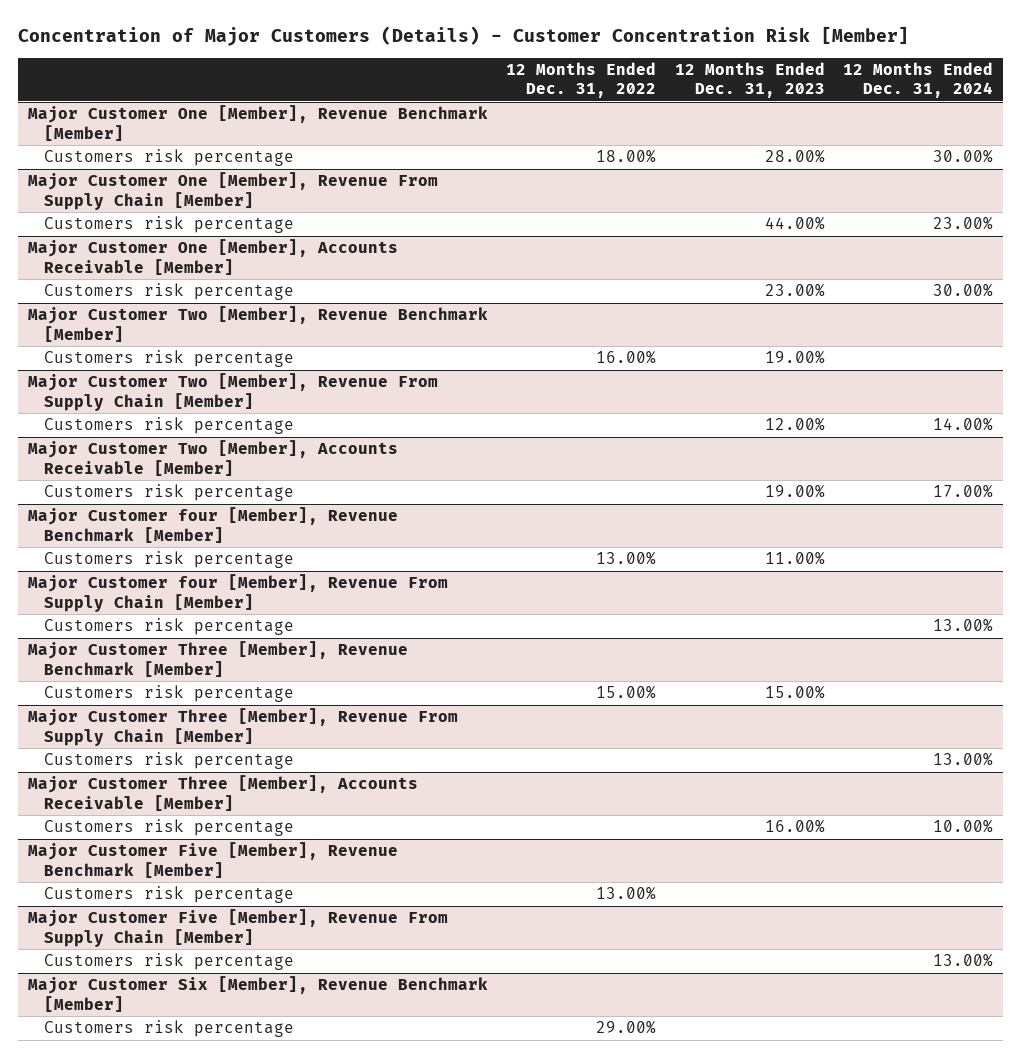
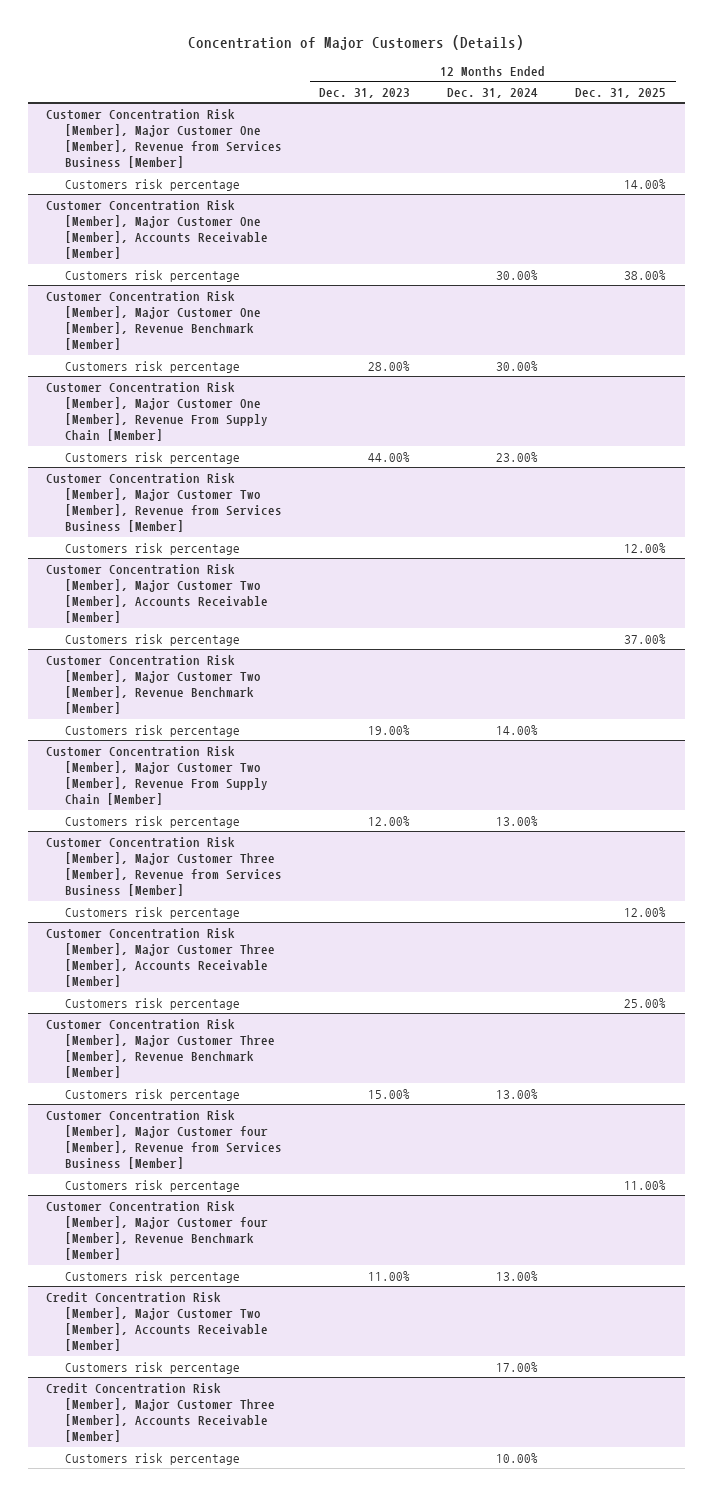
- Concentration of Major Customers (Details) - Customer Concentration Risk [Member]
+ Concentration of Major Customers (Details)
- | 12 Months Ended Dec. 31, 2022 | 12 Months Ended Dec. 31, 2023 | 12 Months Ended Dec. 31, 2024
+ | 12 Months Ended Dec. 31, 2023 | 12 Months Ended Dec. 31, 2024 | 12 Months Ended Dec. 31, 2025
- Major Customer One [Member], Revenue Benchmark [Member]
+ Customer Concentration Risk [Member], Major Customer One [Member], Revenue from Services Business [Member]
+ Customers risk percentage | | | 14.00%
+ Customer Concentration Risk [Member], Major Customer One [Member], Accounts Receivable [Member]
+ Customers risk percentage | | 30.00% | 38.00%
+ Customer Concentration Risk [Member], Major Customer One [Member], Revenue Benchmark [Member]
- Major Customer One [Member], Revenue From Supply Chain [Member]
+ Customer Concentration Risk [Member], Major Customer One [Member], Revenue From Supply Chain [Member]
- Major Customer One [Member], Accounts Receivable [Member]
- Customers risk percentage | | 23.00% | 30.00%
- Major Customer Two [Member], Revenue Benchmark [Member]
- Customers risk percentage | 16.00% | 19.00% |
- Major Customer Two [Member], Revenue From Supply Chain [Member]
- Customers risk percentage | | 12.00% | 14.00%
- Major Customer Two [Member], Accounts Receivable [Member]
- Customers risk percentage | | 19.00% | 17.00%
- Major Customer four [Member], Revenue Benchmark [Member]
- Customers risk percentage | 13.00% | 11.00% |
- Major Customer four [Member], Revenue From Supply Chain [Member]
- Customers risk percentage | | | 13.00%
- Major Customer Three [Member], Revenue Benchmark [Member]
- Customers risk percentage | 15.00% | 15.00% |
- Major Customer Three [Member], Revenue From Supply Chain [Member]
- Customers risk percentage | | | 13.00%
- Major Customer Three [Member], Accounts Receivable [Member]
- Customers risk percentage | | 16.00% | 10.00%
- Major Customer Five [Member], Revenue Benchmark [Member]
+ Customer Concentration Risk [Member], Major Customer Two [Member], Revenue from Services Business [Member]
- Major Customer Five [Member], Revenue From Supply Chain [Member]
- Customers risk percentage | | | 13.00%
- Major Customer Six [Member], Revenue Benchmark [Member]
+ Customer Concentration Risk [Member], Major Customer Two [Member], Accounts Receivable [Member]
+ Customer Concentration Risk [Member], Major Customer Two [Member], Revenue Benchmark [Member]
+ Customers risk percentage | 19.00% | 14.00% |
+ Customer Concentration Risk [Member], Major Customer Two [Member], Revenue From Supply Chain [Member]
+ Customers risk percentage | 12.00% | 13.00% |
+ Customer Concentration Risk [Member], Major Customer Three [Member], Revenue from Services Business [Member]
+ Customers risk percentage | | | 12.00%
+ Customer Concentration Risk [Member], Major Customer Three [Member], Accounts Receivable [Member]
+ Customers risk percentage | | | 25.00%
+ Customer Concentration Risk [Member], Major Customer Three [Member], Revenue Benchmark [Member]
+ Customers risk percentage | 15.00% | 13.00% |
+ Customer Concentration Risk [Member], Major Customer four [Member], Revenue from Services Business [Member]
+ Customers risk percentage | | | 11.00%
+ Customer Concentration Risk [Member], Major Customer four [Member], Revenue Benchmark [Member]
+ Customers risk percentage | 11.00% | 13.00% |
+ Credit Concentration Risk [Member], Major Customer Two [Member], Accounts Receivable [Member]
+ Customers risk percentage | | 17.00% |
+ Credit Concentration Risk [Member], Major Customer Three [Member], Accounts Receivable [Member]
+ Customers risk percentage | | 10.00% |

